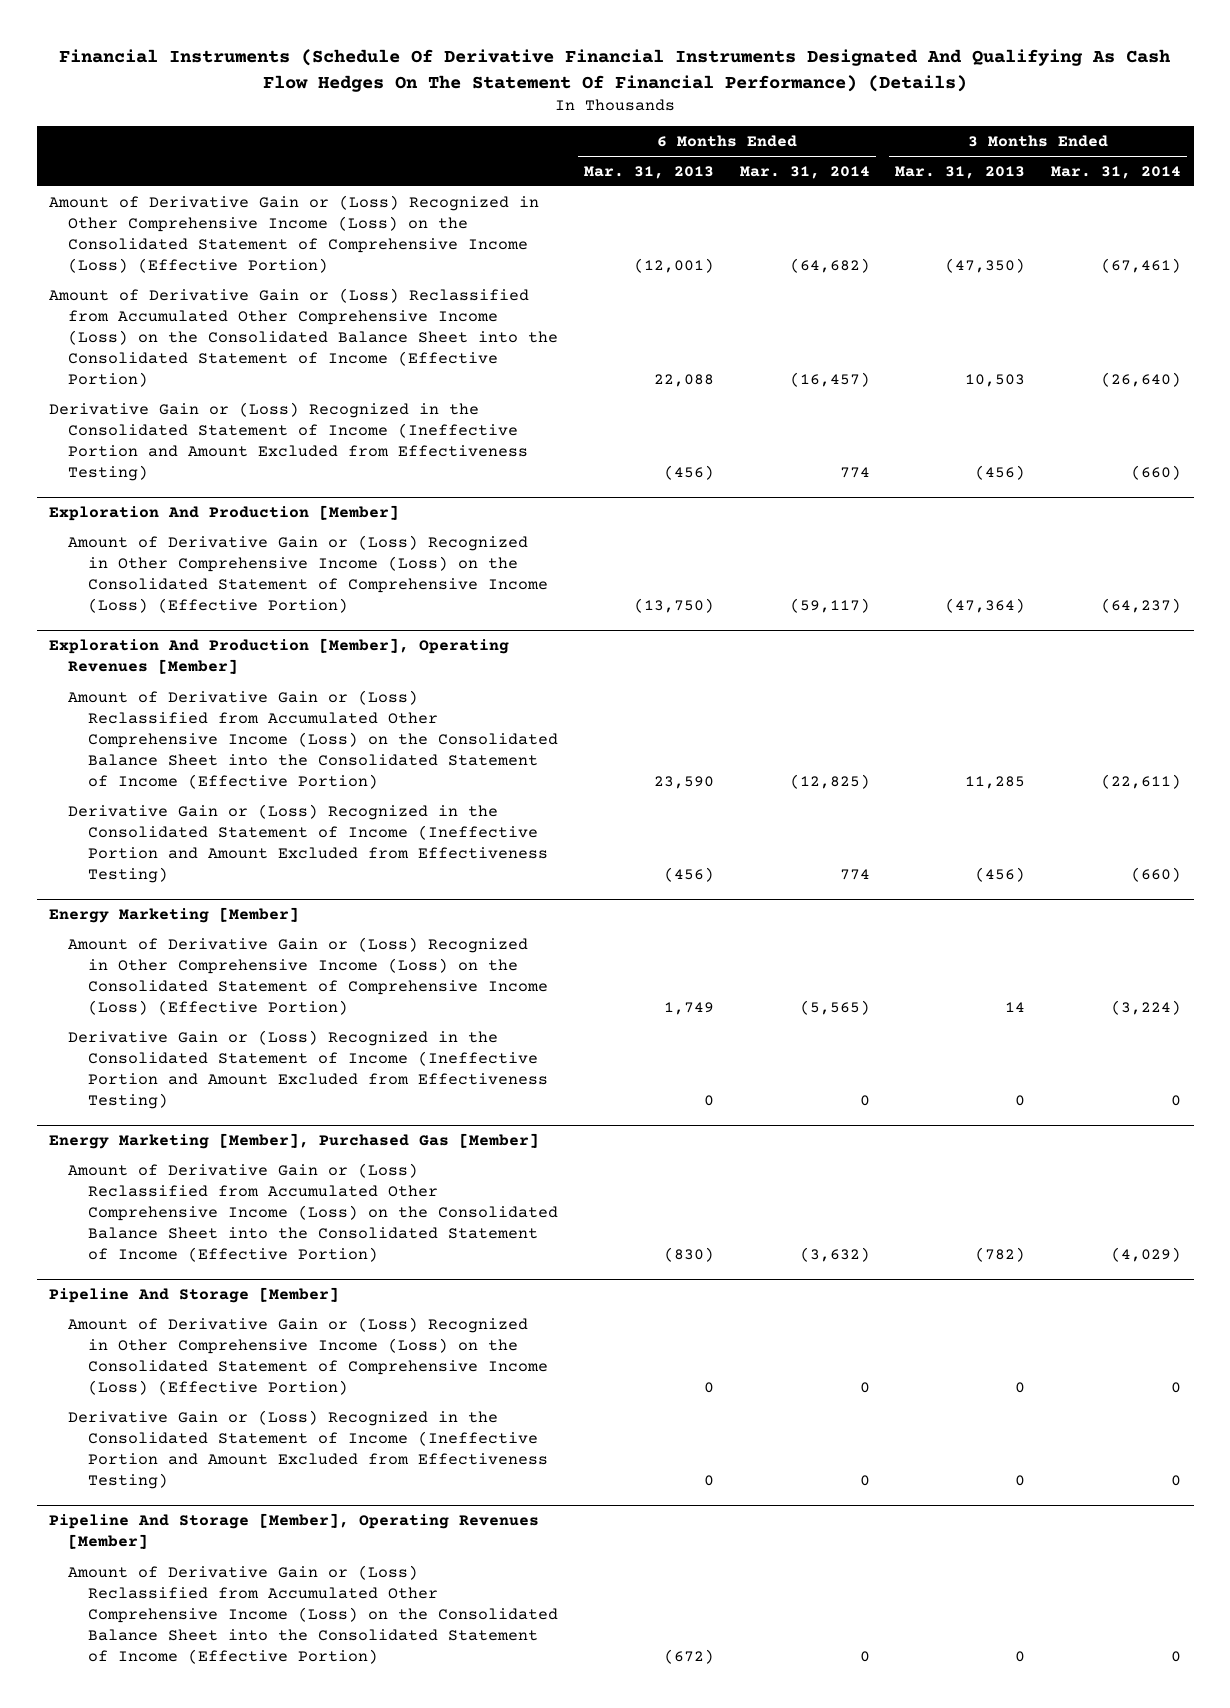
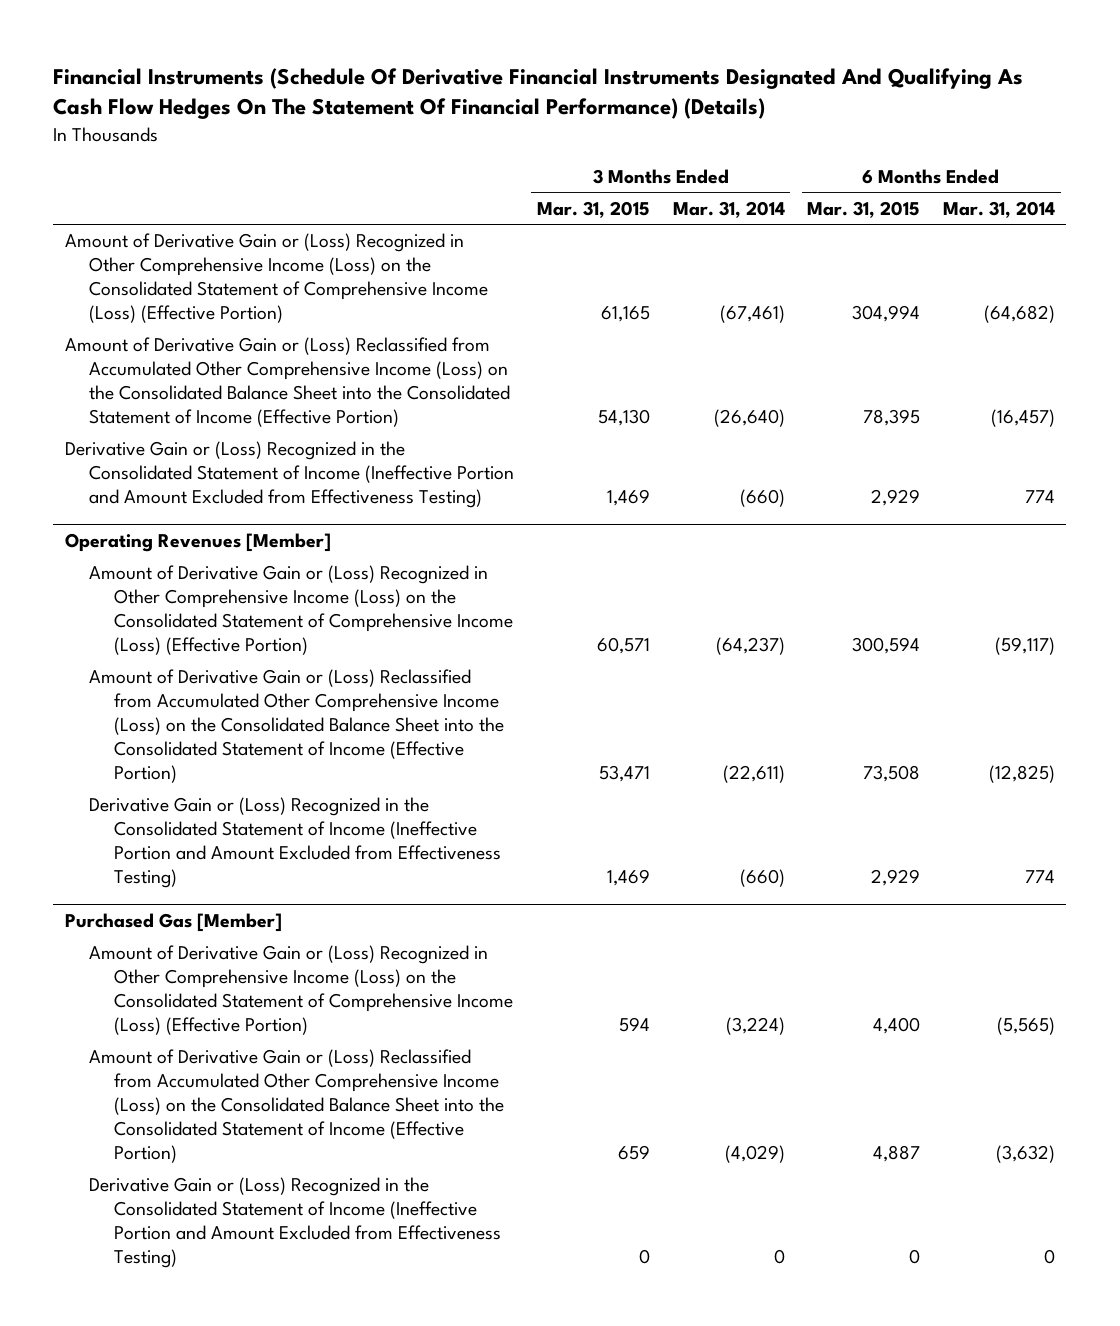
- | 6 Months Ended Mar. 31, 2013 | 6 Months Ended Mar. 31, 2014 | 3 Months Ended Mar. 31, 2013 | 3 Months Ended Mar. 31, 2014
+ | 3 Months Ended Mar. 31, 2015 | 3 Months Ended Mar. 31, 2014 | 6 Months Ended Mar. 31, 2015 | 6 Months Ended Mar. 31, 2014
- Exploration And Production [Member]
+ Operating Revenues [Member]
- Exploration And Production [Member], Operating Revenues [Member]
- Energy Marketing [Member]
+ Purchased Gas [Member]
- Derivative Gain or (Loss) Recognized in the Consolidated Statement of Income (Ineffective Portion and Amount Excluded from Effectiveness Testing) | 0 | 0 | 0 | 0
- Energy Marketing [Member], Purchased Gas [Member]
- Pipeline And Storage [Member]
- Amount of Derivative Gain or (Loss) Recognized in Other Comprehensive Income (Loss) on the Consolidated Statement of Comprehensive Income (Loss) (Effective Portion) | 0 | 0 | 0 | 0
- Pipeline And Storage [Member], Operating Revenues [Member]
- Amount of Derivative Gain or (Loss) Reclassified from Accumulated Other Comprehensive Income (Loss) on the Consolidated Balance Sheet into the Consolidated Statement of Income (Effective Portion) | (672) | 0 | 0 | 0

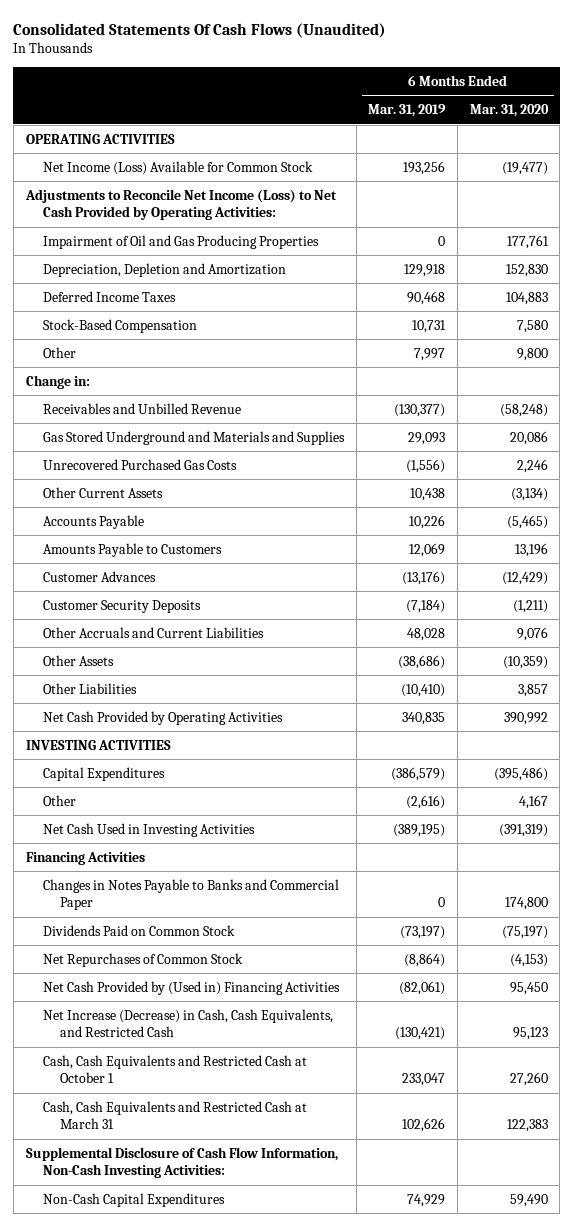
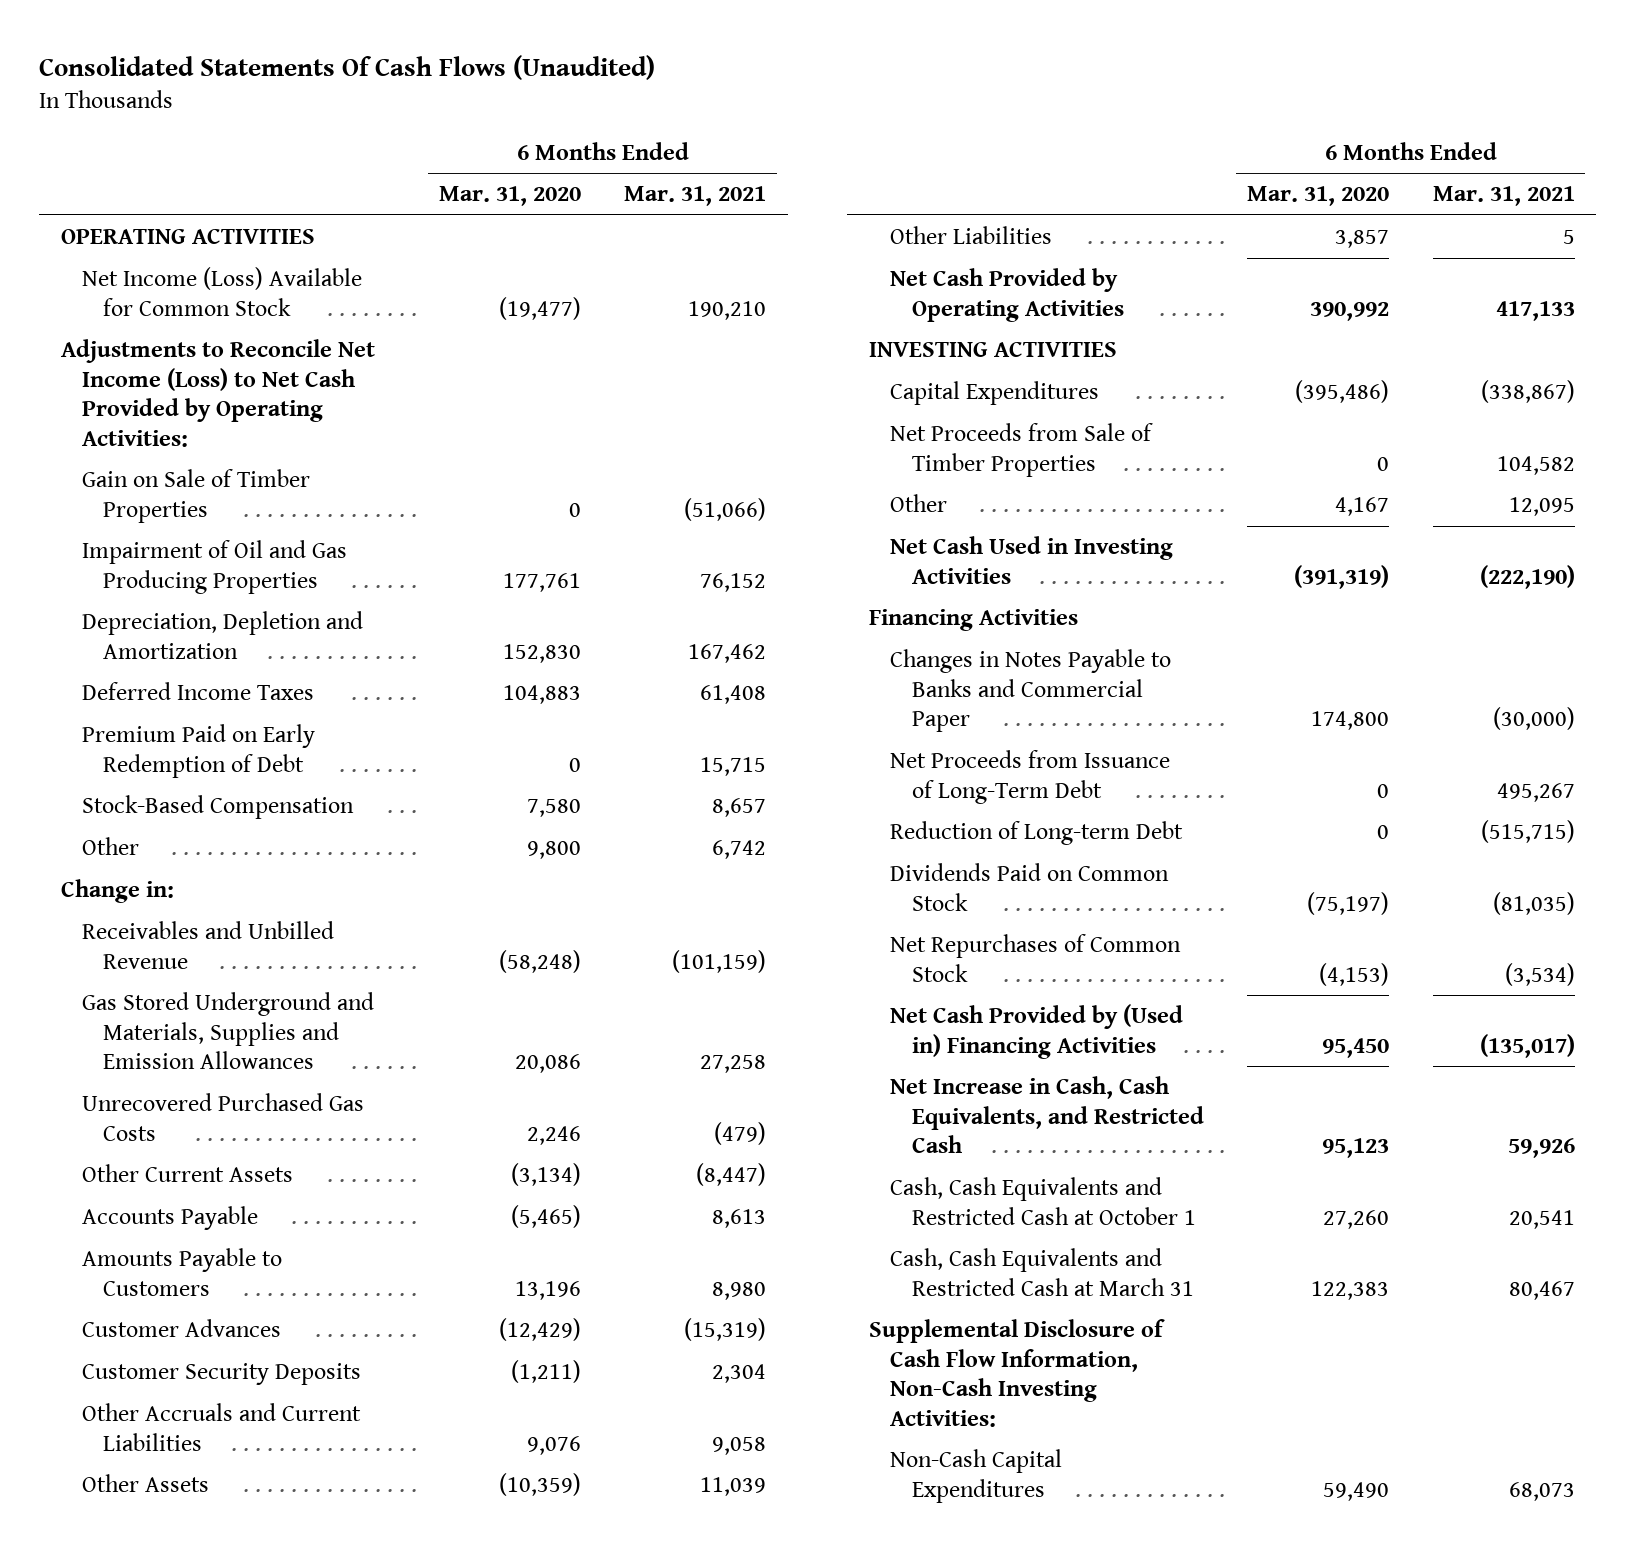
- | 6 Months Ended Mar. 31, 2019 | 6 Months Ended Mar. 31, 2020
+ | 6 Months Ended Mar. 31, 2020 | 6 Months Ended Mar. 31, 2021
+ Gain on Sale of Timber Properties | 0 | (51,066)
+ Premium Paid on Early Redemption of Debt | 0 | 15,715
- Gas Stored Underground and Materials and Supplies | 29,093 | 20,086
+ Gas Stored Underground and Materials, Supplies and Emission Allowances | 20,086 | 27,258
+ Net Proceeds from Sale of Timber Properties | 0 | 104,582
+ Net Proceeds from Issuance of Long-Term Debt | 0 | 495,267
+ Reduction of Long-term Debt | 0 | (515,715)
- Net Increase (Decrease) in Cash, Cash Equivalents, and Restricted Cash | (130,421) | 95,123
+ Net Increase in Cash, Cash Equivalents, and Restricted Cash | 95,123 | 59,926

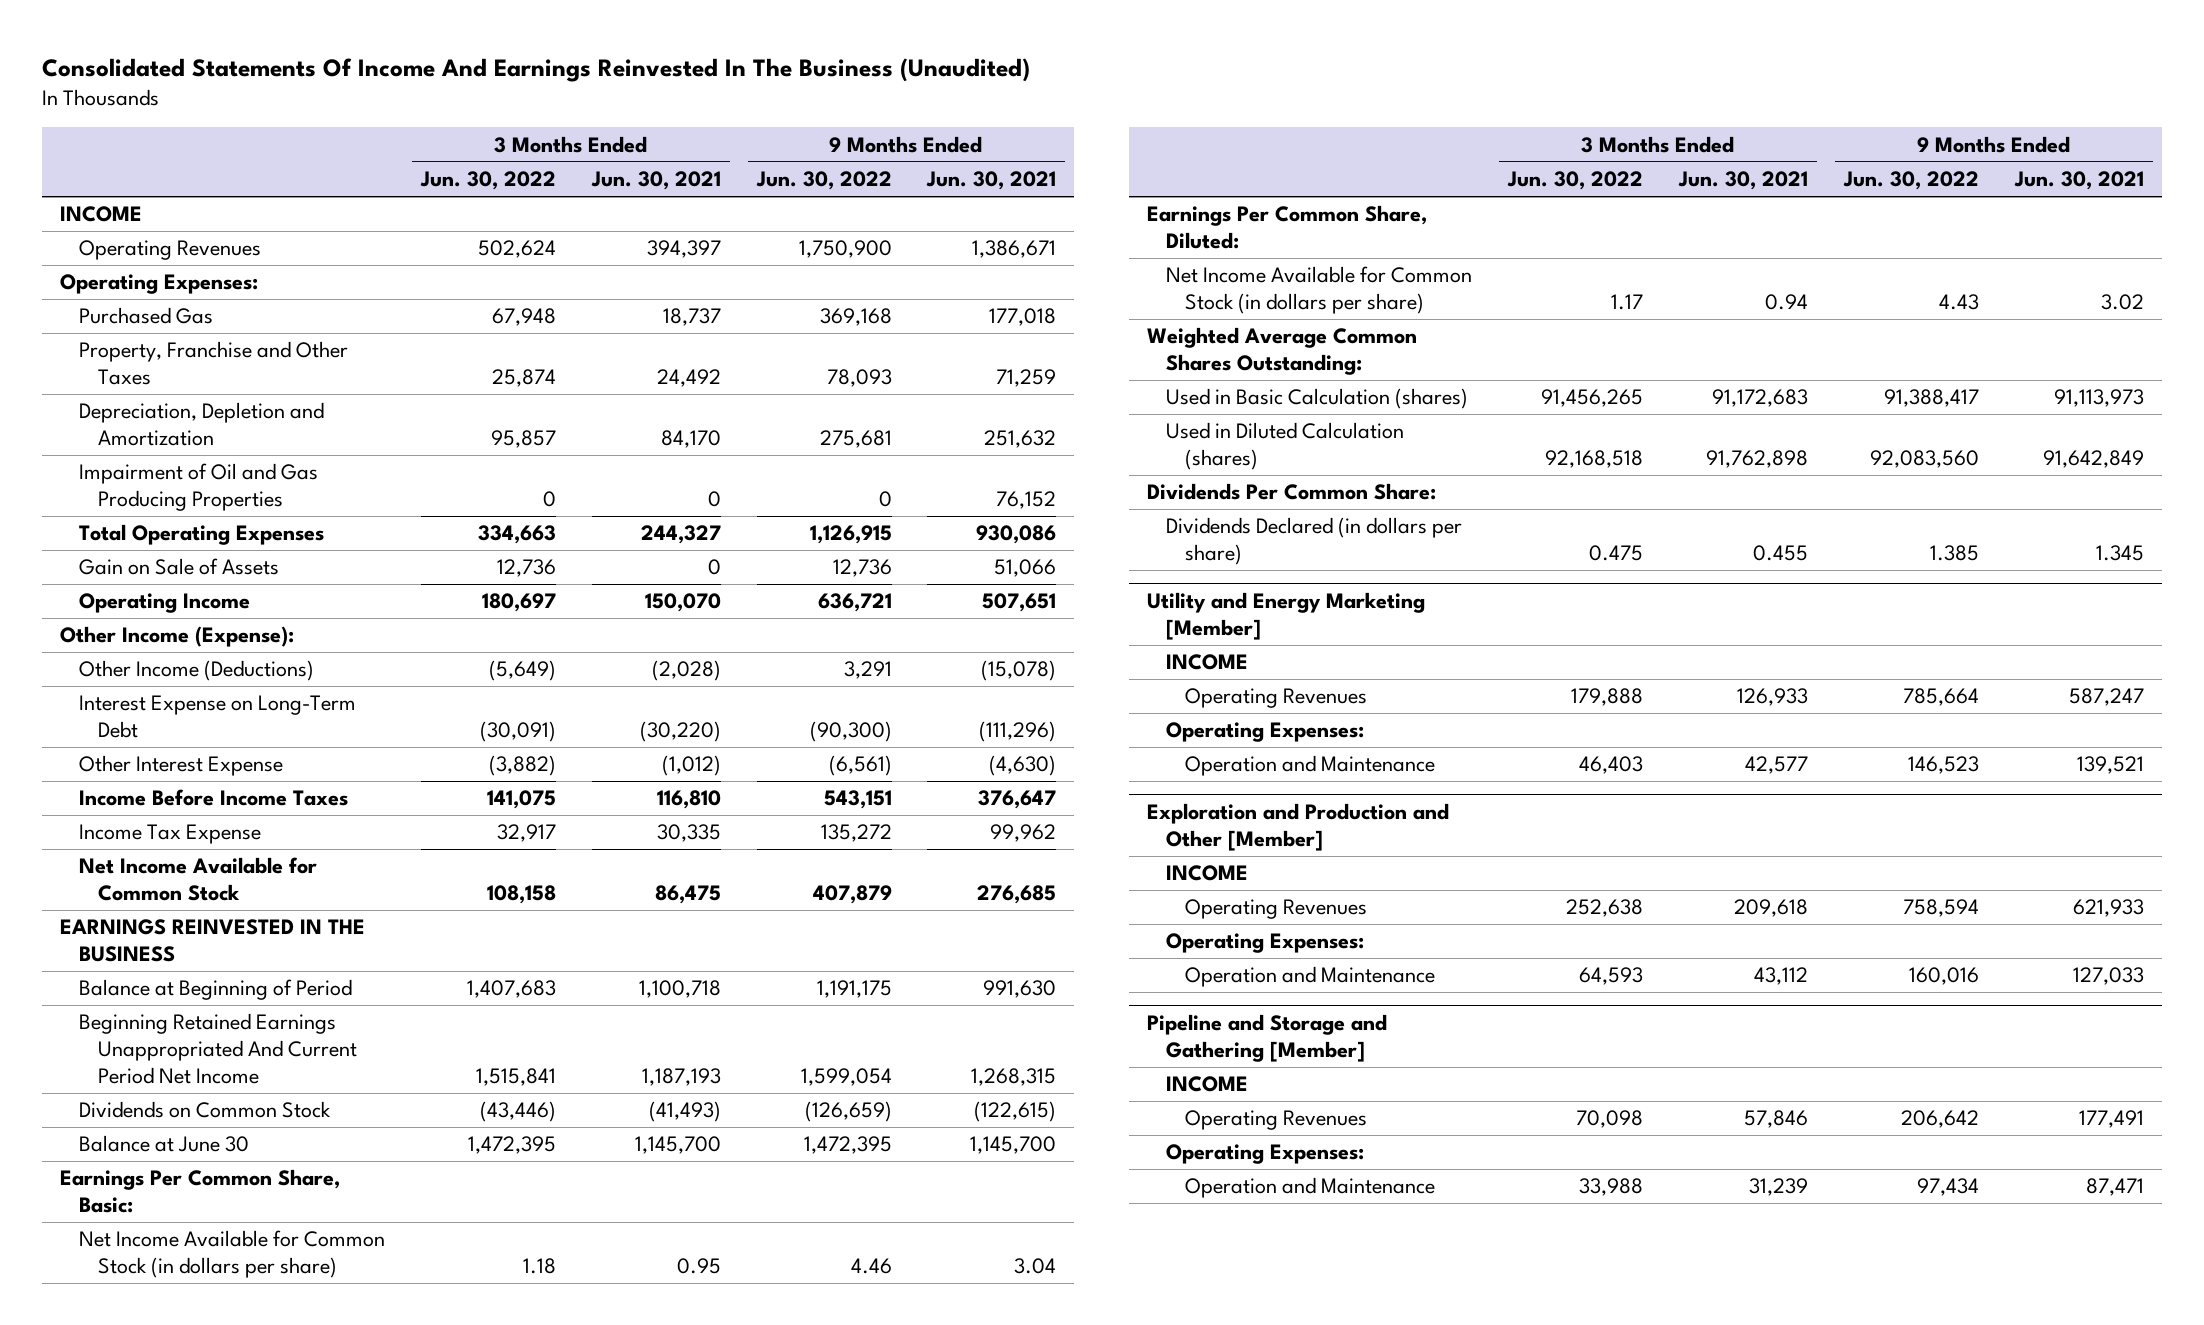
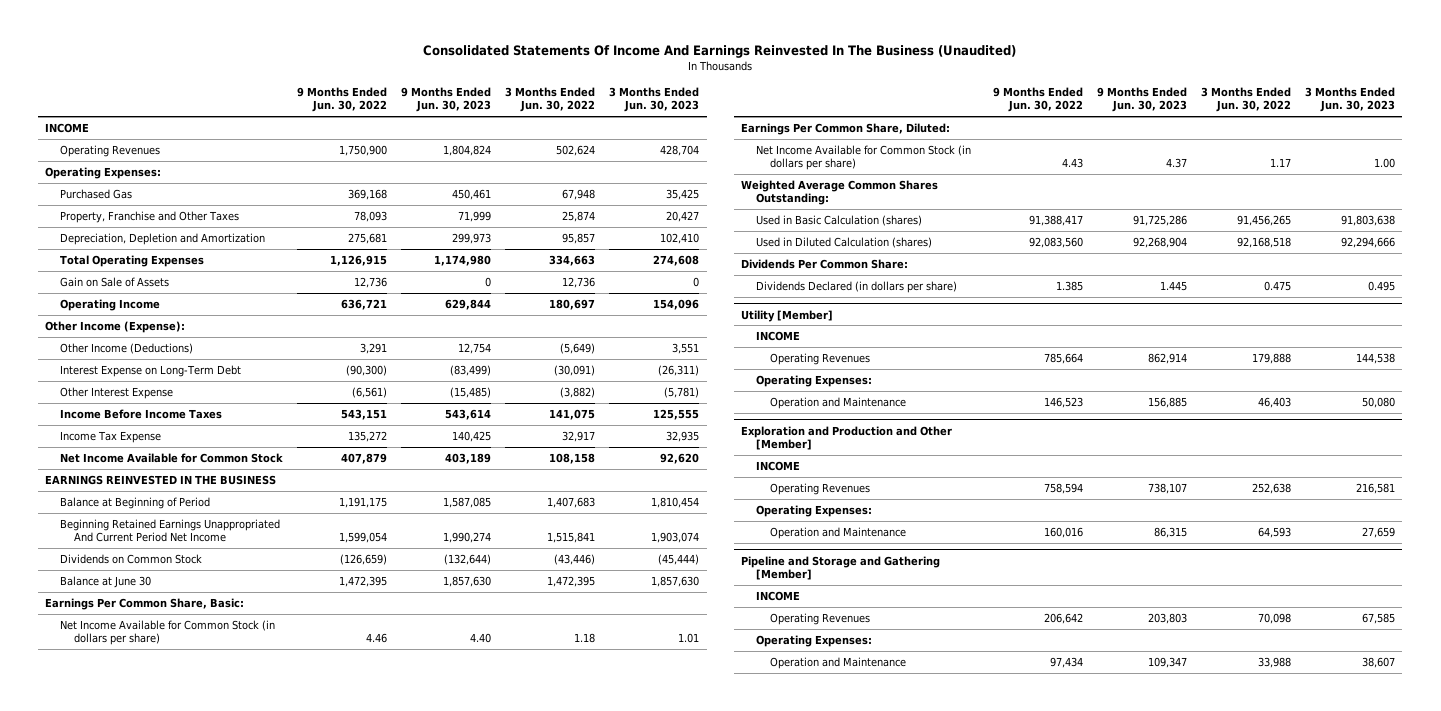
- | 3 Months Ended Jun. 30, 2022 | 3 Months Ended Jun. 30, 2021 | 9 Months Ended Jun. 30, 2022 | 9 Months Ended Jun. 30, 2021
+ | 9 Months Ended Jun. 30, 2022 | 9 Months Ended Jun. 30, 2023 | 3 Months Ended Jun. 30, 2022 | 3 Months Ended Jun. 30, 2023
- Impairment of Oil and Gas Producing Properties | 0 | 0 | 0 | 76,152
- Utility and Energy Marketing [Member]
+ Utility [Member]

